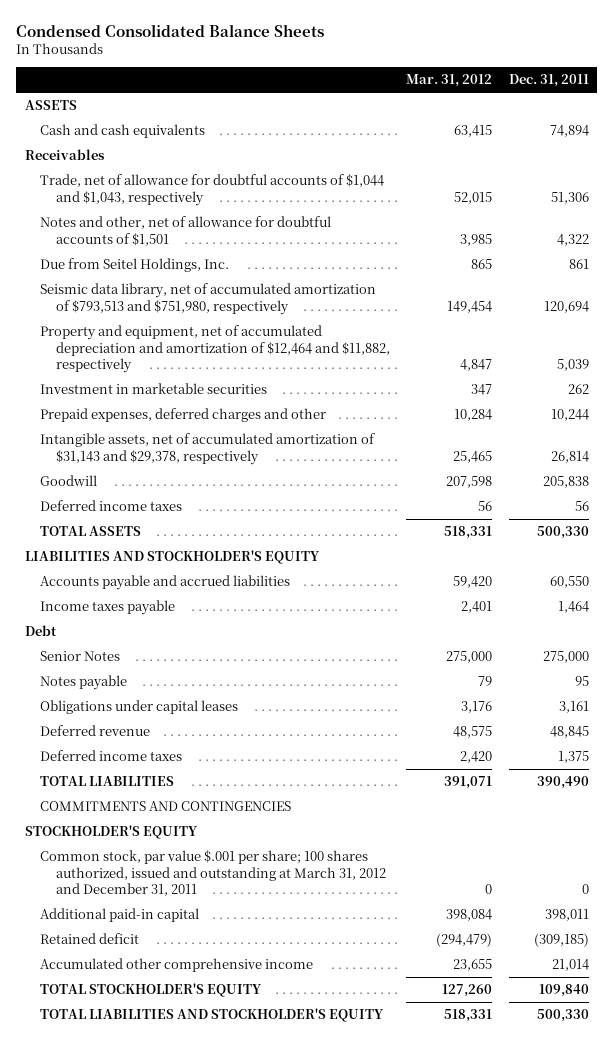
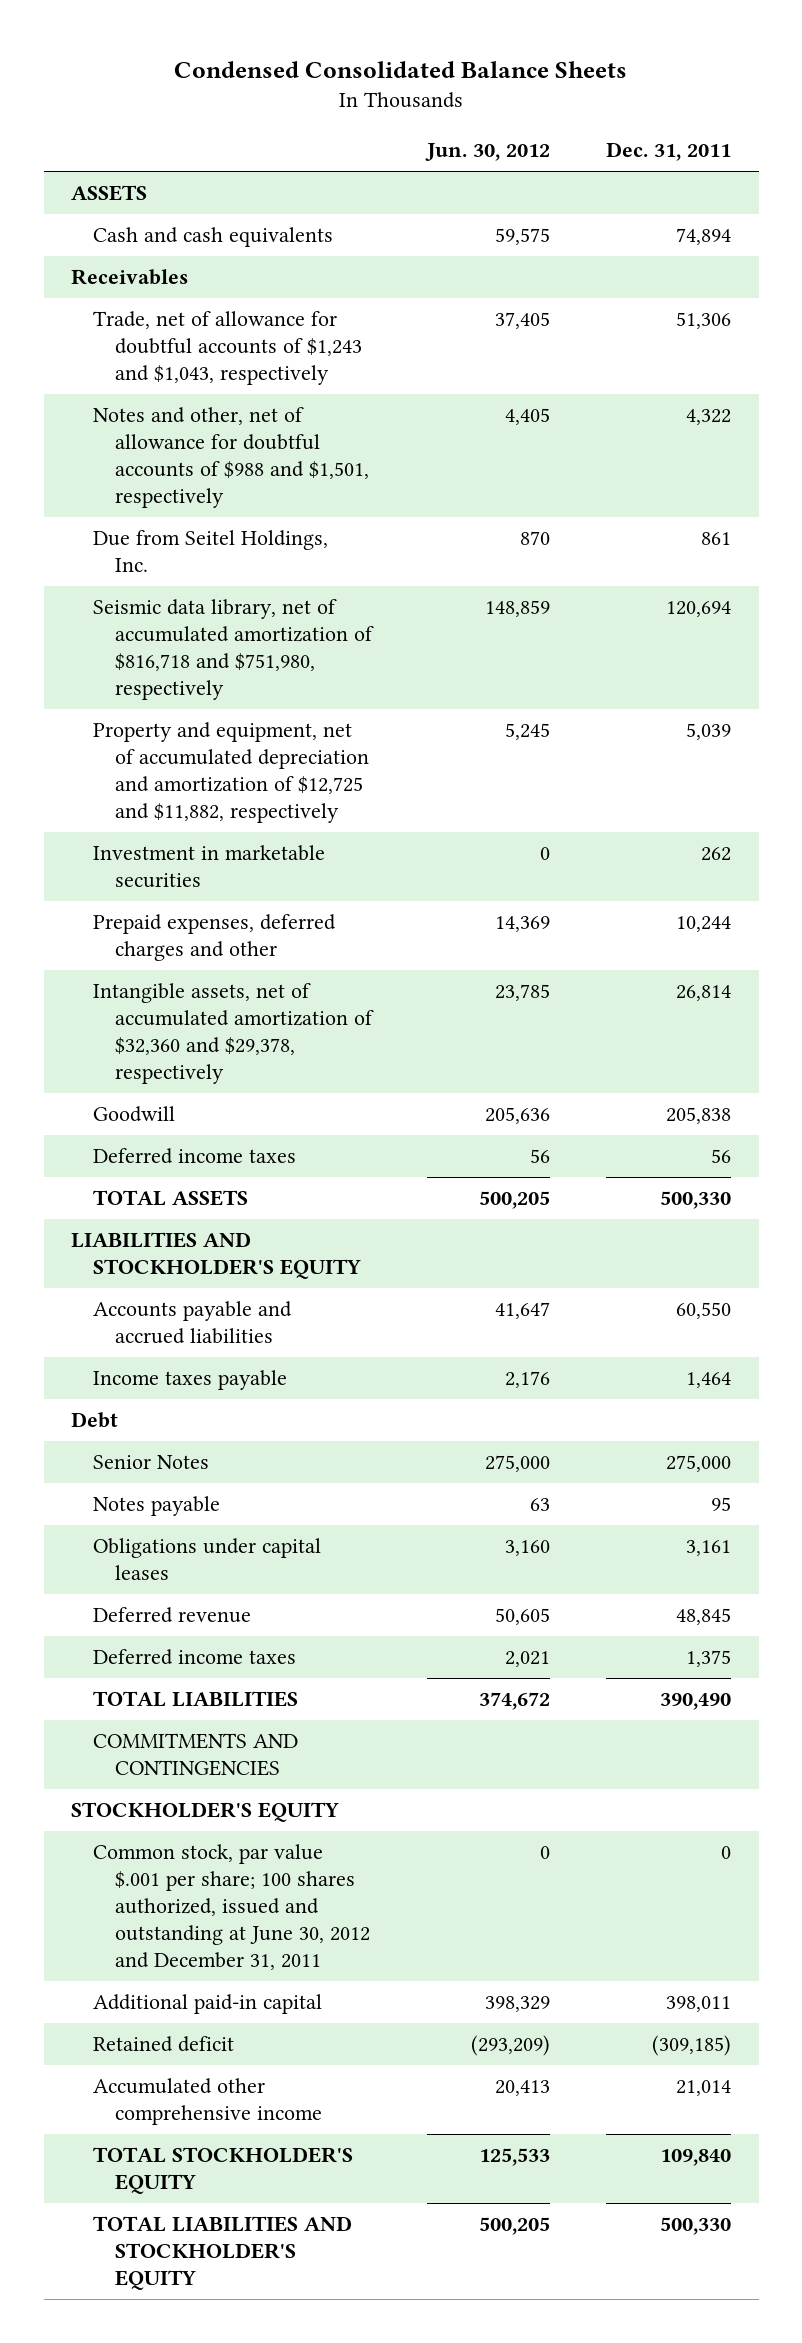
- | Mar. 31, 2012 | Dec. 31, 2011
+ | Jun. 30, 2012 | Dec. 31, 2011
- Trade, net of allowance for doubtful accounts of $1,044 and $1,043, respectively | 52,015 | 51,306
- Notes and other, net of allowance for doubtful accounts of $1,501 | 3,985 | 4,322
+ Trade, net of allowance for doubtful accounts of $1,243 and $1,043, respectively | 37,405 | 51,306
+ Notes and other, net of allowance for doubtful accounts of $988 and $1,501, respectively | 4,405 | 4,322
- Seismic data library, net of accumulated amortization of $793,513 and $751,980, respectively | 149,454 | 120,694
- Property and equipment, net of accumulated depreciation and amortization of $12,464 and $11,882, respectively | 4,847 | 5,039
+ Seismic data library, net of accumulated amortization of $816,718 and $751,980, respectively | 148,859 | 120,694
+ Property and equipment, net of accumulated depreciation and amortization of $12,725 and $11,882, respectively | 5,245 | 5,039
- Intangible assets, net of accumulated amortization of $31,143 and $29,378, respectively | 25,465 | 26,814
+ Intangible assets, net of accumulated amortization of $32,360 and $29,378, respectively | 23,785 | 26,814
- Common stock, par value $.001 per share; 100 shares authorized, issued and outstanding at March 31, 2012 and December 31, 2011 | 0 | 0
+ Common stock, par value $.001 per share; 100 shares authorized, issued and outstanding at June 30, 2012 and December 31, 2011 | 0 | 0

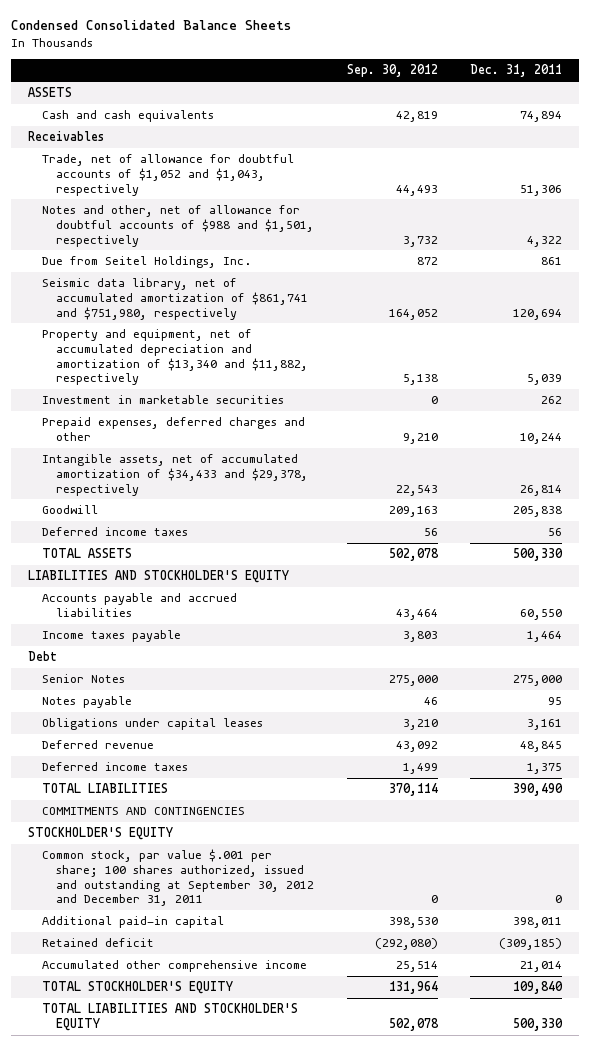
- | Jun. 30, 2012 | Dec. 31, 2011
+ | Sep. 30, 2012 | Dec. 31, 2011
- Trade, net of allowance for doubtful accounts of $1,243 and $1,043, respectively | 37,405 | 51,306
+ Trade, net of allowance for doubtful accounts of $1,052 and $1,043, respectively | 44,493 | 51,306
- Seismic data library, net of accumulated amortization of $816,718 and $751,980, respectively | 148,859 | 120,694
- Property and equipment, net of accumulated depreciation and amortization of $12,725 and $11,882, respectively | 5,245 | 5,039
+ Seismic data library, net of accumulated amortization of $861,741 and $751,980, respectively | 164,052 | 120,694
+ Property and equipment, net of accumulated depreciation and amortization of $13,340 and $11,882, respectively | 5,138 | 5,039
- Intangible assets, net of accumulated amortization of $32,360 and $29,378, respectively | 23,785 | 26,814
+ Intangible assets, net of accumulated amortization of $34,433 and $29,378, respectively | 22,543 | 26,814
- Common stock, par value $.001 per share; 100 shares authorized, issued and outstanding at June 30, 2012 and December 31, 2011 | 0 | 0
+ Common stock, par value $.001 per share; 100 shares authorized, issued and outstanding at September 30, 2012 and December 31, 2011 | 0 | 0

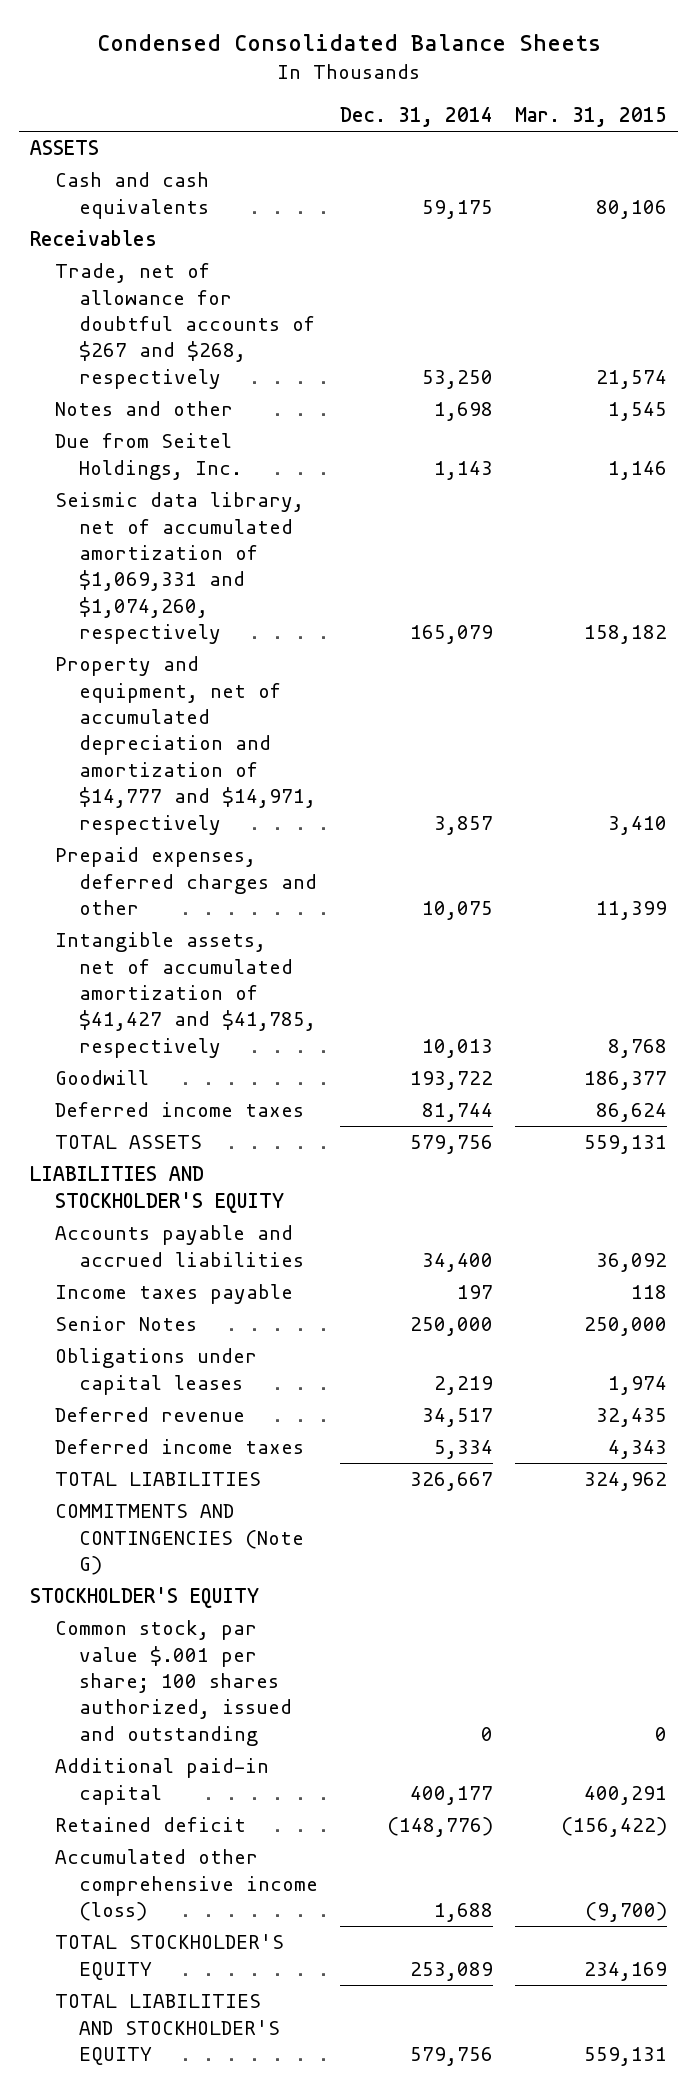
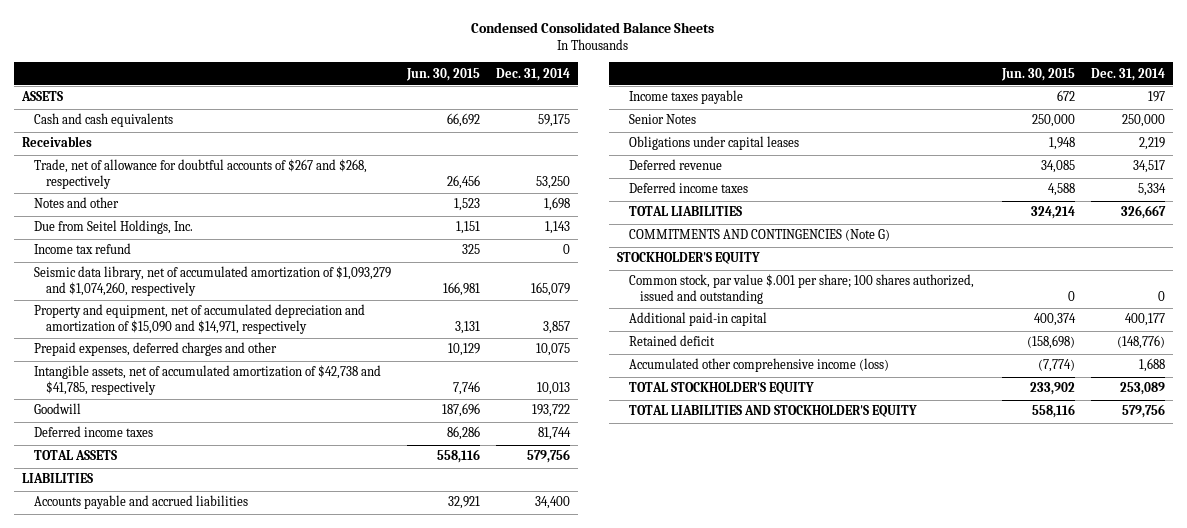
- | Dec. 31, 2014 | Mar. 31, 2015
+ | Jun. 30, 2015 | Dec. 31, 2014
- Seismic data library, net of accumulated amortization of $1,069,331 and $1,074,260, respectively | 165,079 | 158,182
- Property and equipment, net of accumulated depreciation and amortization of $14,777 and $14,971, respectively | 3,857 | 3,410
+ Income tax refund | 325 | 0
+ Seismic data library, net of accumulated amortization of $1,093,279 and $1,074,260, respectively | 166,981 | 165,079
+ Property and equipment, net of accumulated depreciation and amortization of $15,090 and $14,971, respectively | 3,131 | 3,857
- Intangible assets, net of accumulated amortization of $41,427 and $41,785, respectively | 10,013 | 8,768
+ Intangible assets, net of accumulated amortization of $42,738 and $41,785, respectively | 7,746 | 10,013
- LIABILITIES AND STOCKHOLDER'S EQUITY
+ LIABILITIES

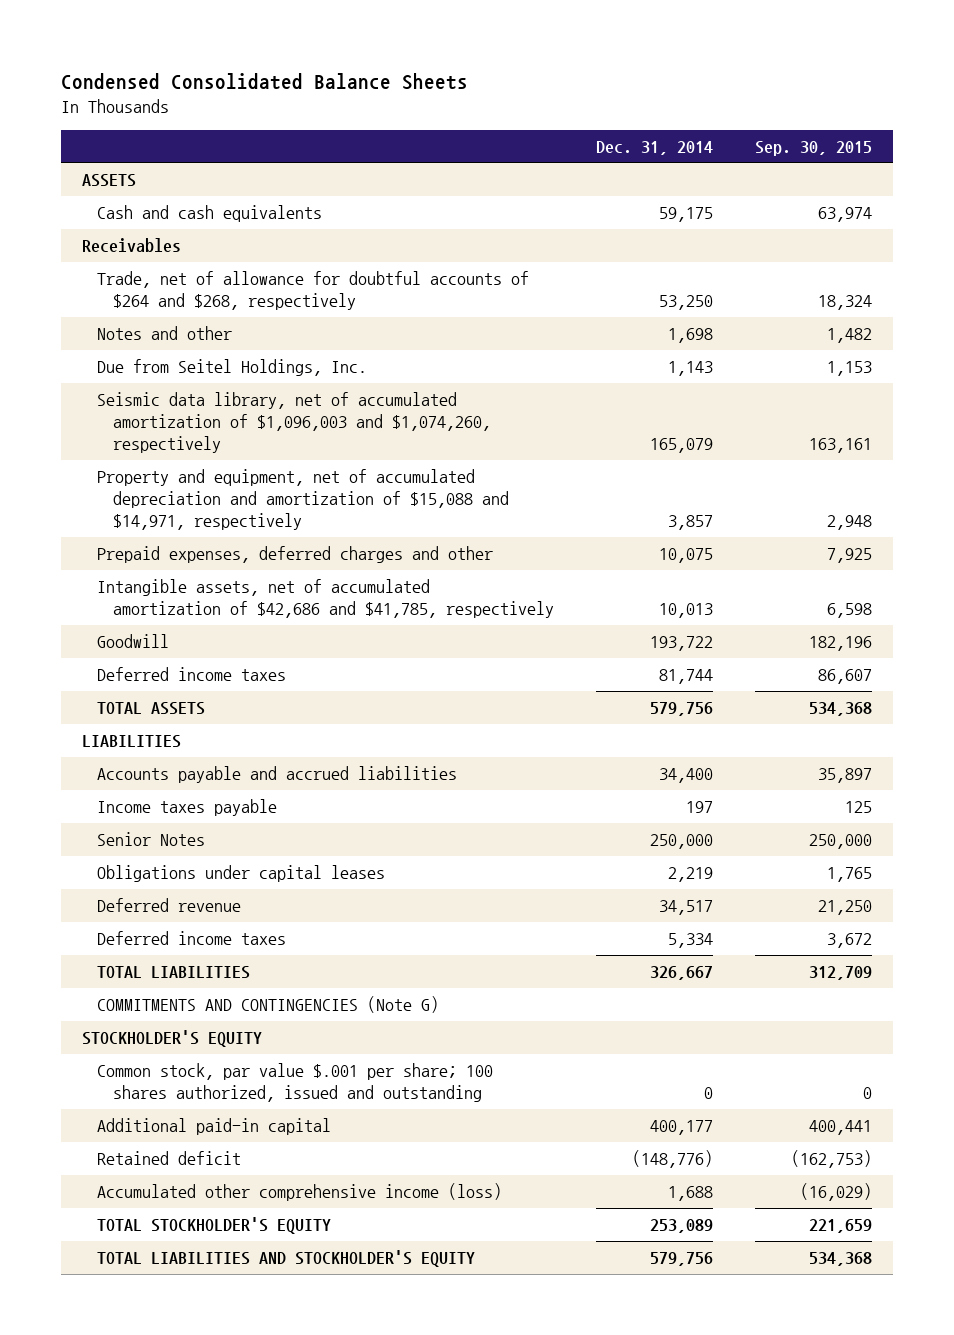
- | Jun. 30, 2015 | Dec. 31, 2014
+ | Dec. 31, 2014 | Sep. 30, 2015
- Trade, net of allowance for doubtful accounts of $267 and $268, respectively | 26,456 | 53,250
+ Trade, net of allowance for doubtful accounts of $264 and $268, respectively | 53,250 | 18,324
- Income tax refund | 325 | 0
- Seismic data library, net of accumulated amortization of $1,093,279 and $1,074,260, respectively | 166,981 | 165,079
- Property and equipment, net of accumulated depreciation and amortization of $15,090 and $14,971, respectively | 3,131 | 3,857
+ Seismic data library, net of accumulated amortization of $1,096,003 and $1,074,260, respectively | 165,079 | 163,161
+ Property and equipment, net of accumulated depreciation and amortization of $15,088 and $14,971, respectively | 3,857 | 2,948
- Intangible assets, net of accumulated amortization of $42,738 and $41,785, respectively | 7,746 | 10,013
+ Intangible assets, net of accumulated amortization of $42,686 and $41,785, respectively | 10,013 | 6,598

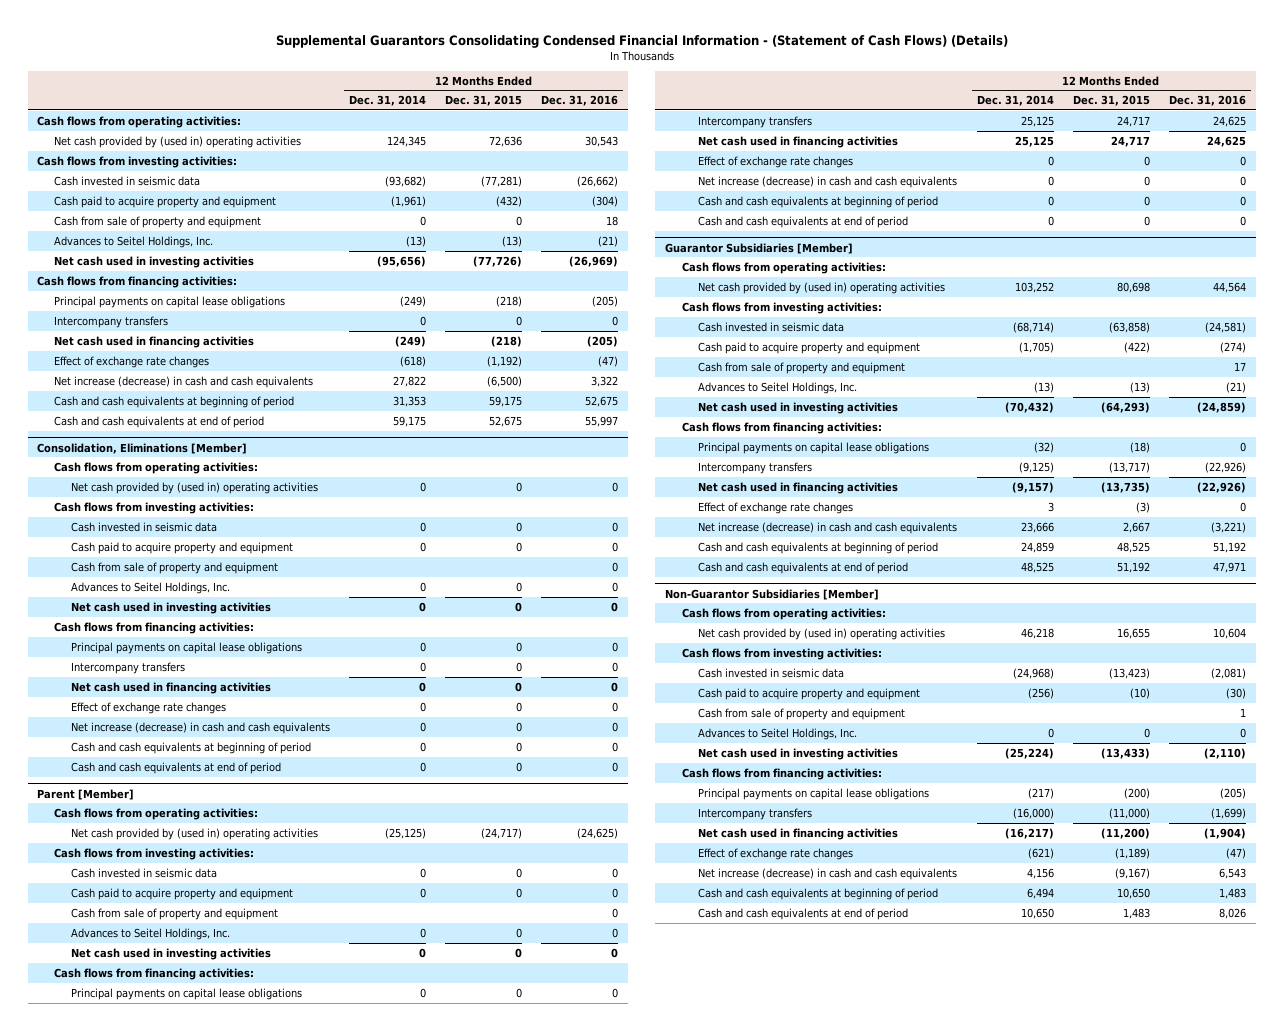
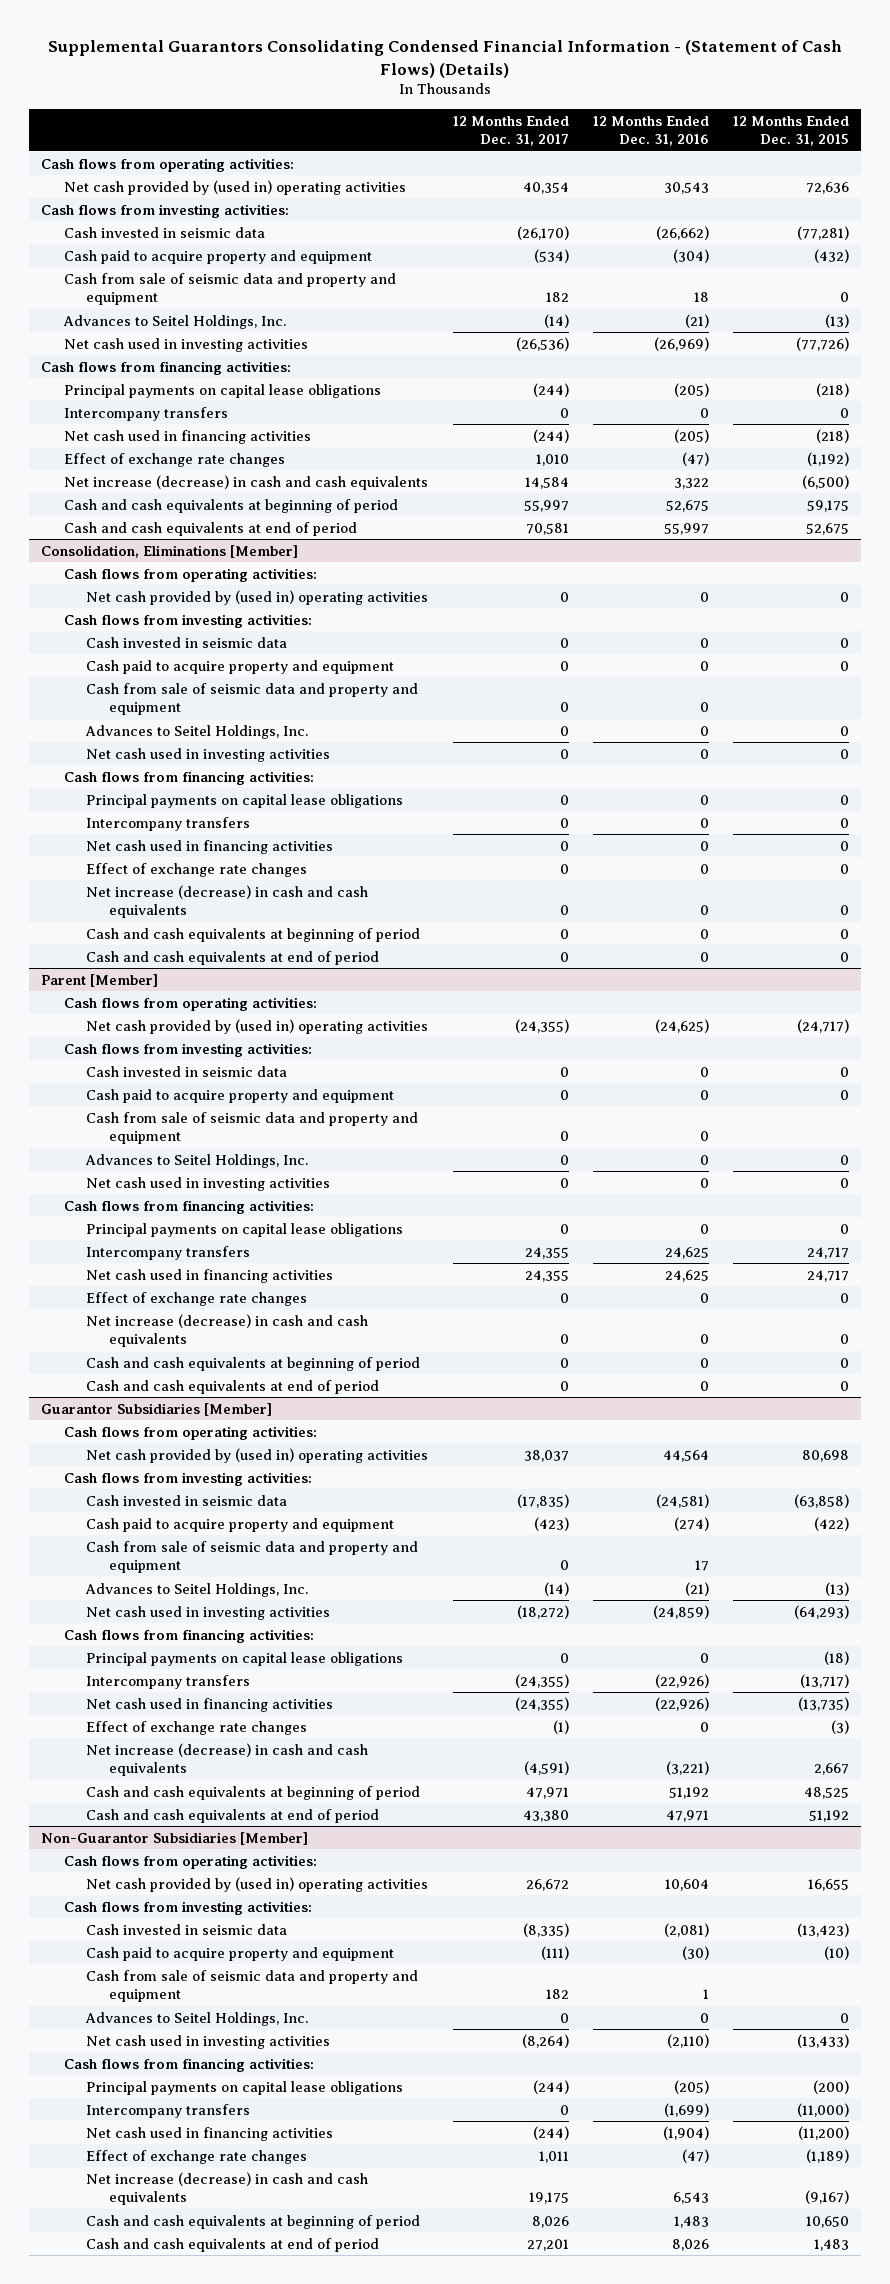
- | 12 Months Ended Dec. 31, 2014 | 12 Months Ended Dec. 31, 2015 | 12 Months Ended Dec. 31, 2016
+ | 12 Months Ended Dec. 31, 2017 | 12 Months Ended Dec. 31, 2016 | 12 Months Ended Dec. 31, 2015
- Cash from sale of property and equipment | 0 | 0 | 18
+ Cash from sale of seismic data and property and equipment | 182 | 18 | 0
@ Consolidation, Eliminations [Member]
- Cash from sale of property and equipment | | | 0
+ Cash from sale of seismic data and property and equipment | 0 | 0 |
@ Parent [Member]
- Cash from sale of property and equipment | | | 0
+ Cash from sale of seismic data and property and equipment | 0 | 0 |
@ Guarantor Subsidiaries [Member]
- Cash from sale of property and equipment | | | 17
+ Cash from sale of seismic data and property and equipment | 0 | 17 |
@ Non-Guarantor Subsidiaries [Member]
- Cash from sale of property and equipment | | | 1
+ Cash from sale of seismic data and property and equipment | 182 | 1 |

